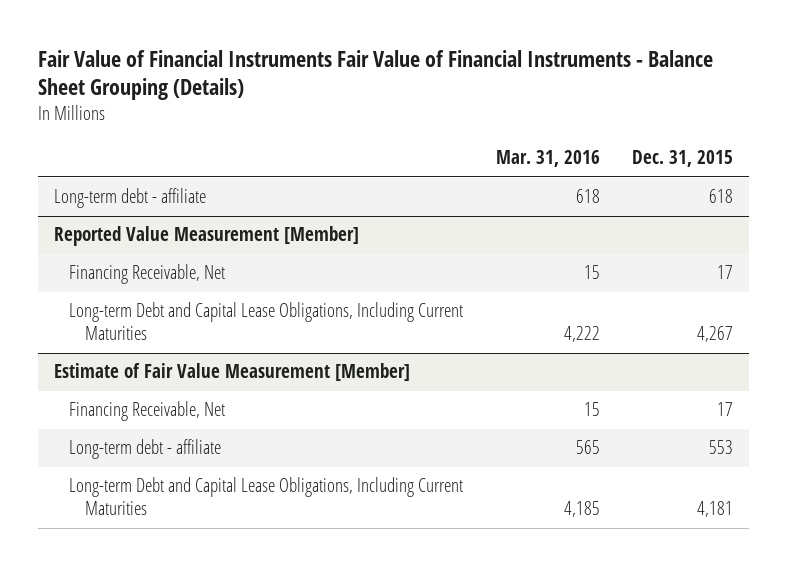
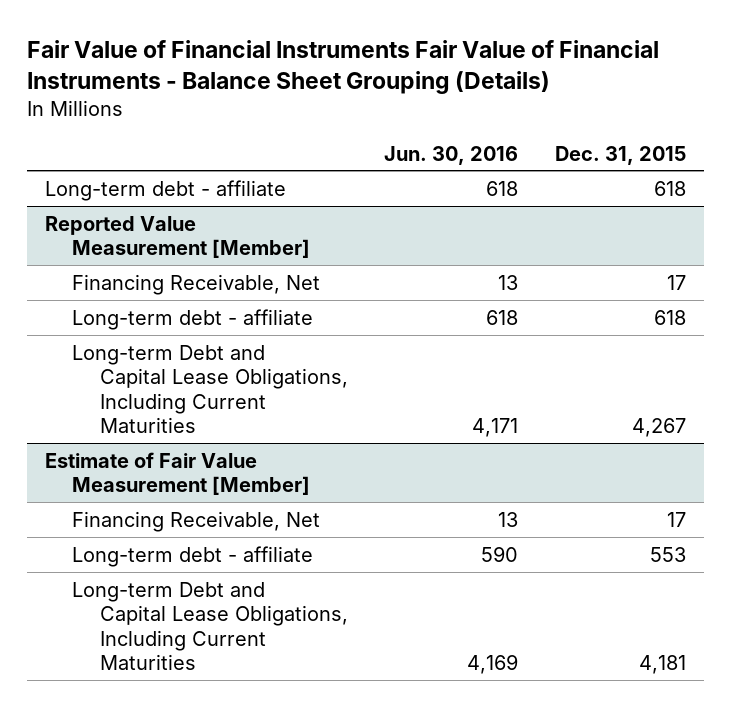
- | Mar. 31, 2016 | Dec. 31, 2015
+ | Jun. 30, 2016 | Dec. 31, 2015
@ Reported Value Measurement [Member]
+ Long-term debt - affiliate | 618 | 618

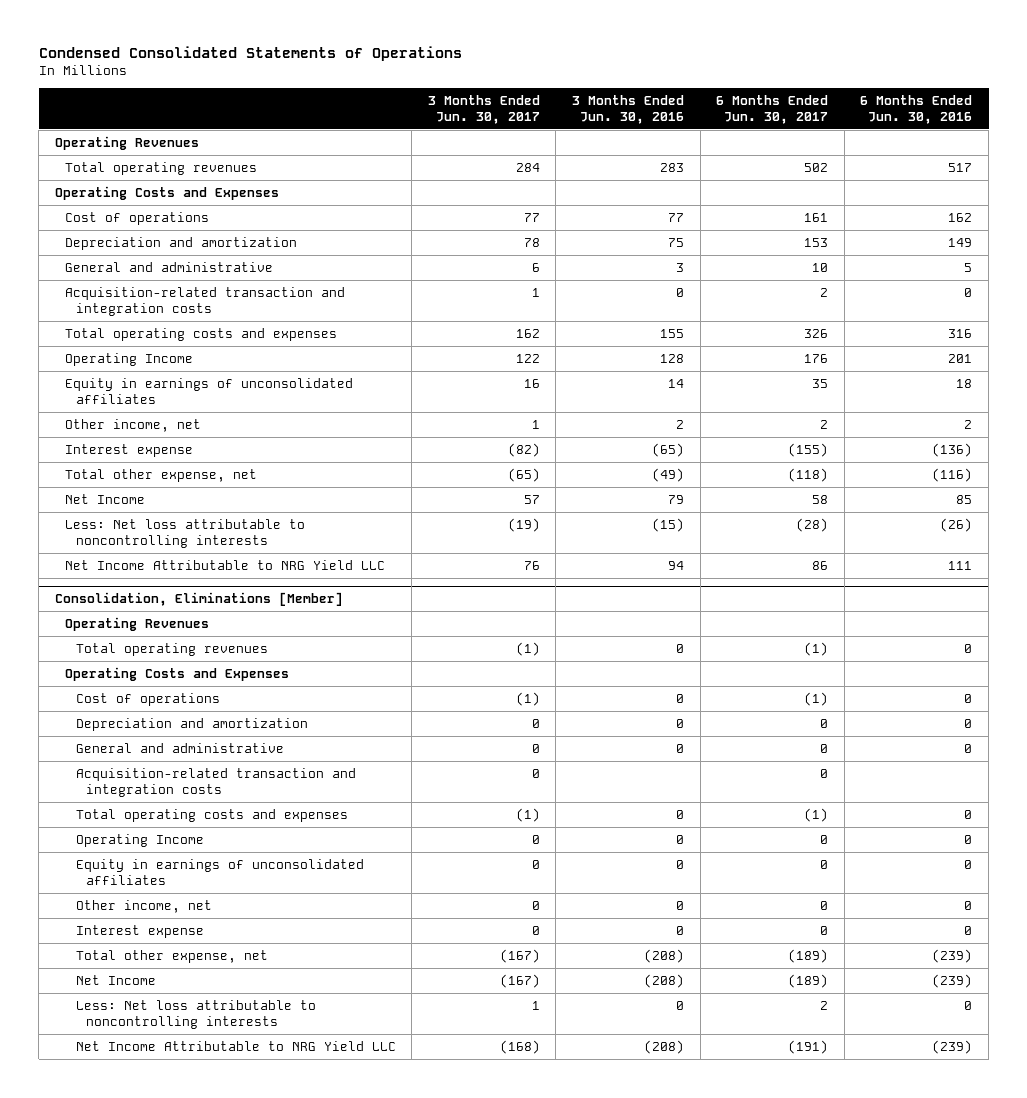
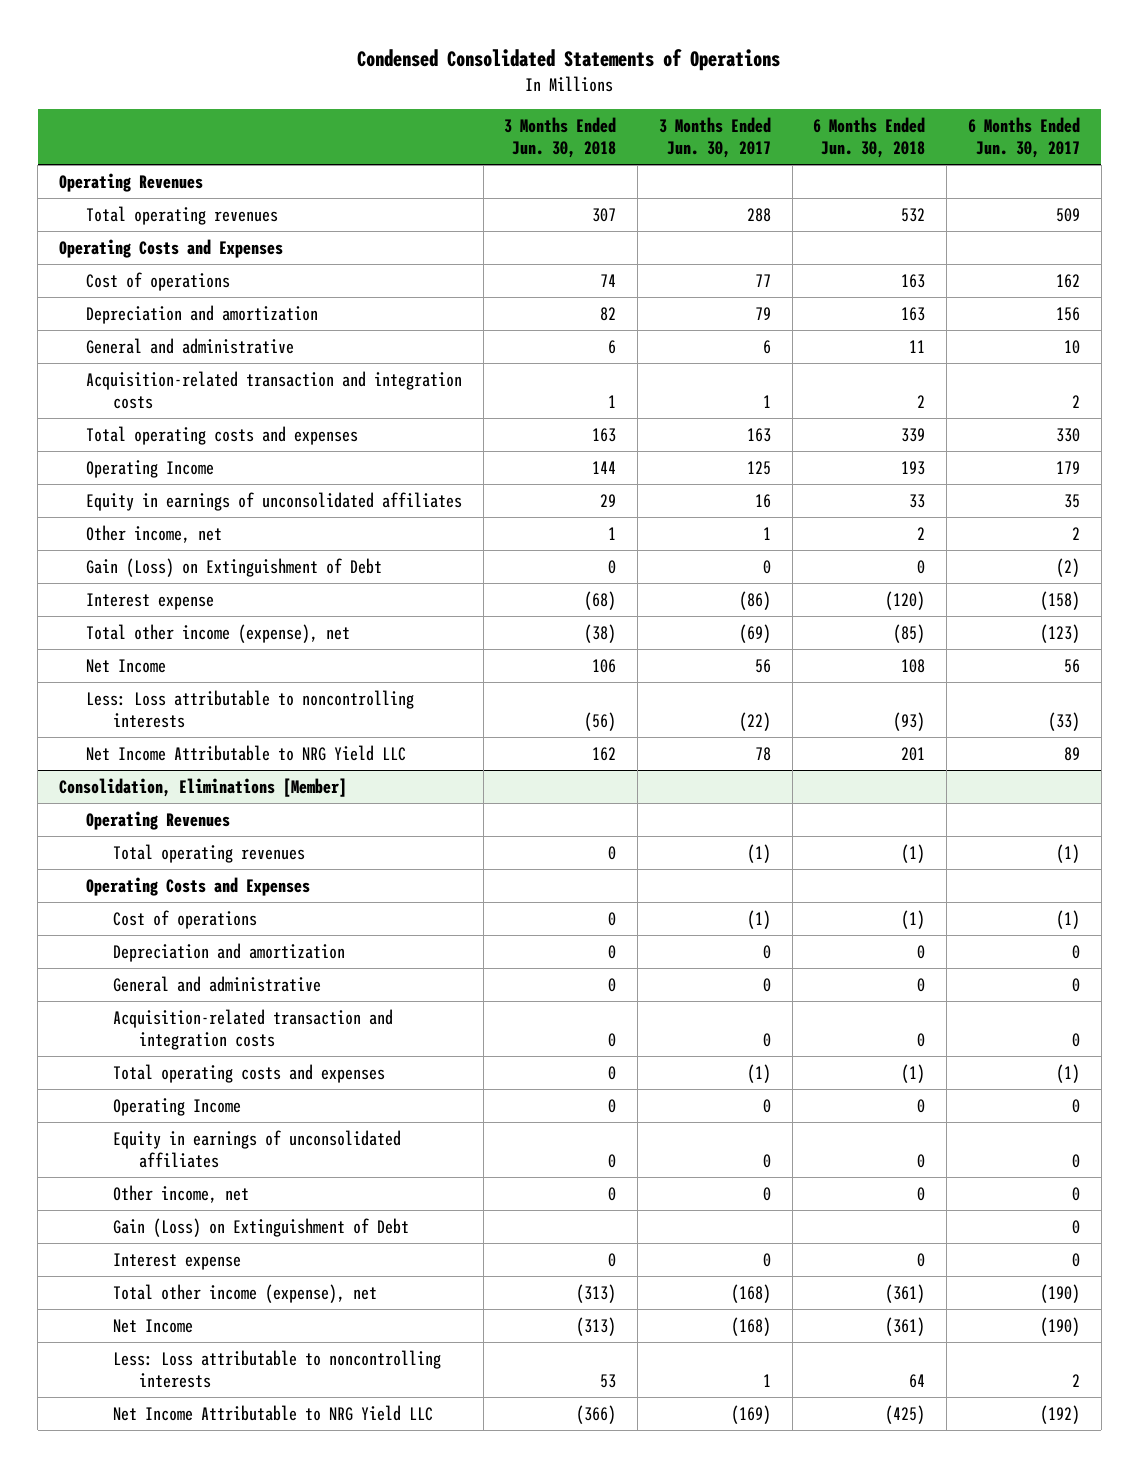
- | 3 Months Ended Jun. 30, 2017 | 3 Months Ended Jun. 30, 2016 | 6 Months Ended Jun. 30, 2017 | 6 Months Ended Jun. 30, 2016
+ | 3 Months Ended Jun. 30, 2018 | 3 Months Ended Jun. 30, 2017 | 6 Months Ended Jun. 30, 2018 | 6 Months Ended Jun. 30, 2017
- Total operating revenues | 284 | 283 | 502 | 517
+ Total operating revenues | 307 | 288 | 532 | 509
- Cost of operations | 77 | 77 | 161 | 162
- Depreciation and amortization | 78 | 75 | 153 | 149
+ Cost of operations | 74 | 77 | 163 | 162
+ Depreciation and amortization | 82 | 79 | 163 | 156
- Total operating costs and expenses | 162 | 155 | 326 | 316
- Operating Income | 122 | 128 | 176 | 201
+ Total operating costs and expenses | 163 | 163 | 339 | 330
+ Operating Income | 144 | 125 | 193 | 179
- Interest expense | (82) | (65) | (155) | (136)
- Total other expense, net | (65) | (49) | (118) | (116)
- Net Income | 57 | 79 | 58 | 85
- Less: Net loss attributable to noncontrolling interests | (19) | (15) | (28) | (26)
- Net Income Attributable to NRG Yield LLC | 76 | 94 | 86 | 111
+ Gain (Loss) on Extinguishment of Debt | 0 | 0 | 0 | (2)
+ Interest expense | (68) | (86) | (120) | (158)
+ Total other income (expense), net | (38) | (69) | (85) | (123)
+ Net Income | 106 | 56 | 108 | 56
+ Less: Loss attributable to noncontrolling interests | (56) | (22) | (93) | (33)
+ Net Income Attributable to NRG Yield LLC | 162 | 78 | 201 | 89
@ Consolidation, Eliminations [Member]
+ Gain (Loss) on Extinguishment of Debt | | | | 0
- Total other expense, net | (167) | (208) | (189) | (239)
- Net Income | (167) | (208) | (189) | (239)
- Less: Net loss attributable to noncontrolling interests | 1 | 0 | 2 | 0
- Net Income Attributable to NRG Yield LLC | (168) | (208) | (191) | (239)
+ Total other income (expense), net | (313) | (168) | (361) | (190)
+ Net Income | (313) | (168) | (361) | (190)
+ Less: Loss attributable to noncontrolling interests | 53 | 1 | 64 | 2
+ Net Income Attributable to NRG Yield LLC | (366) | (169) | (425) | (192)

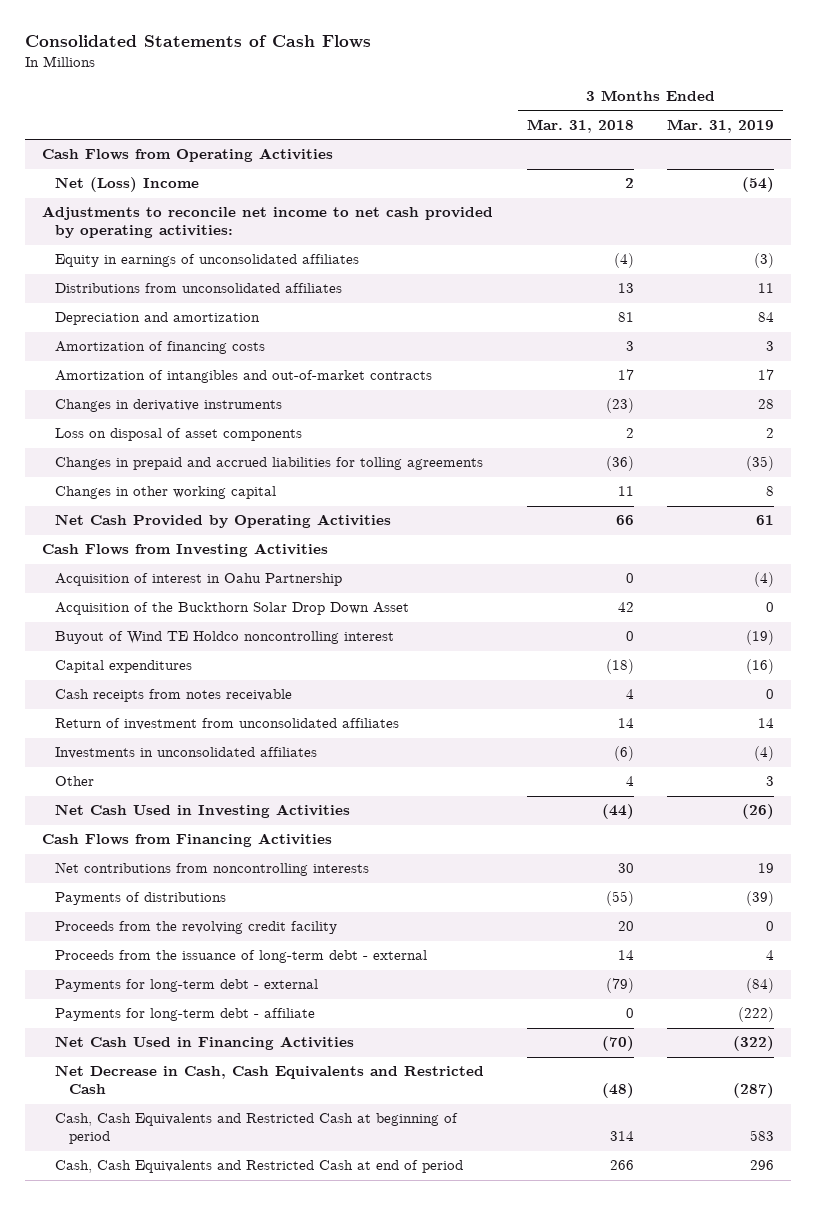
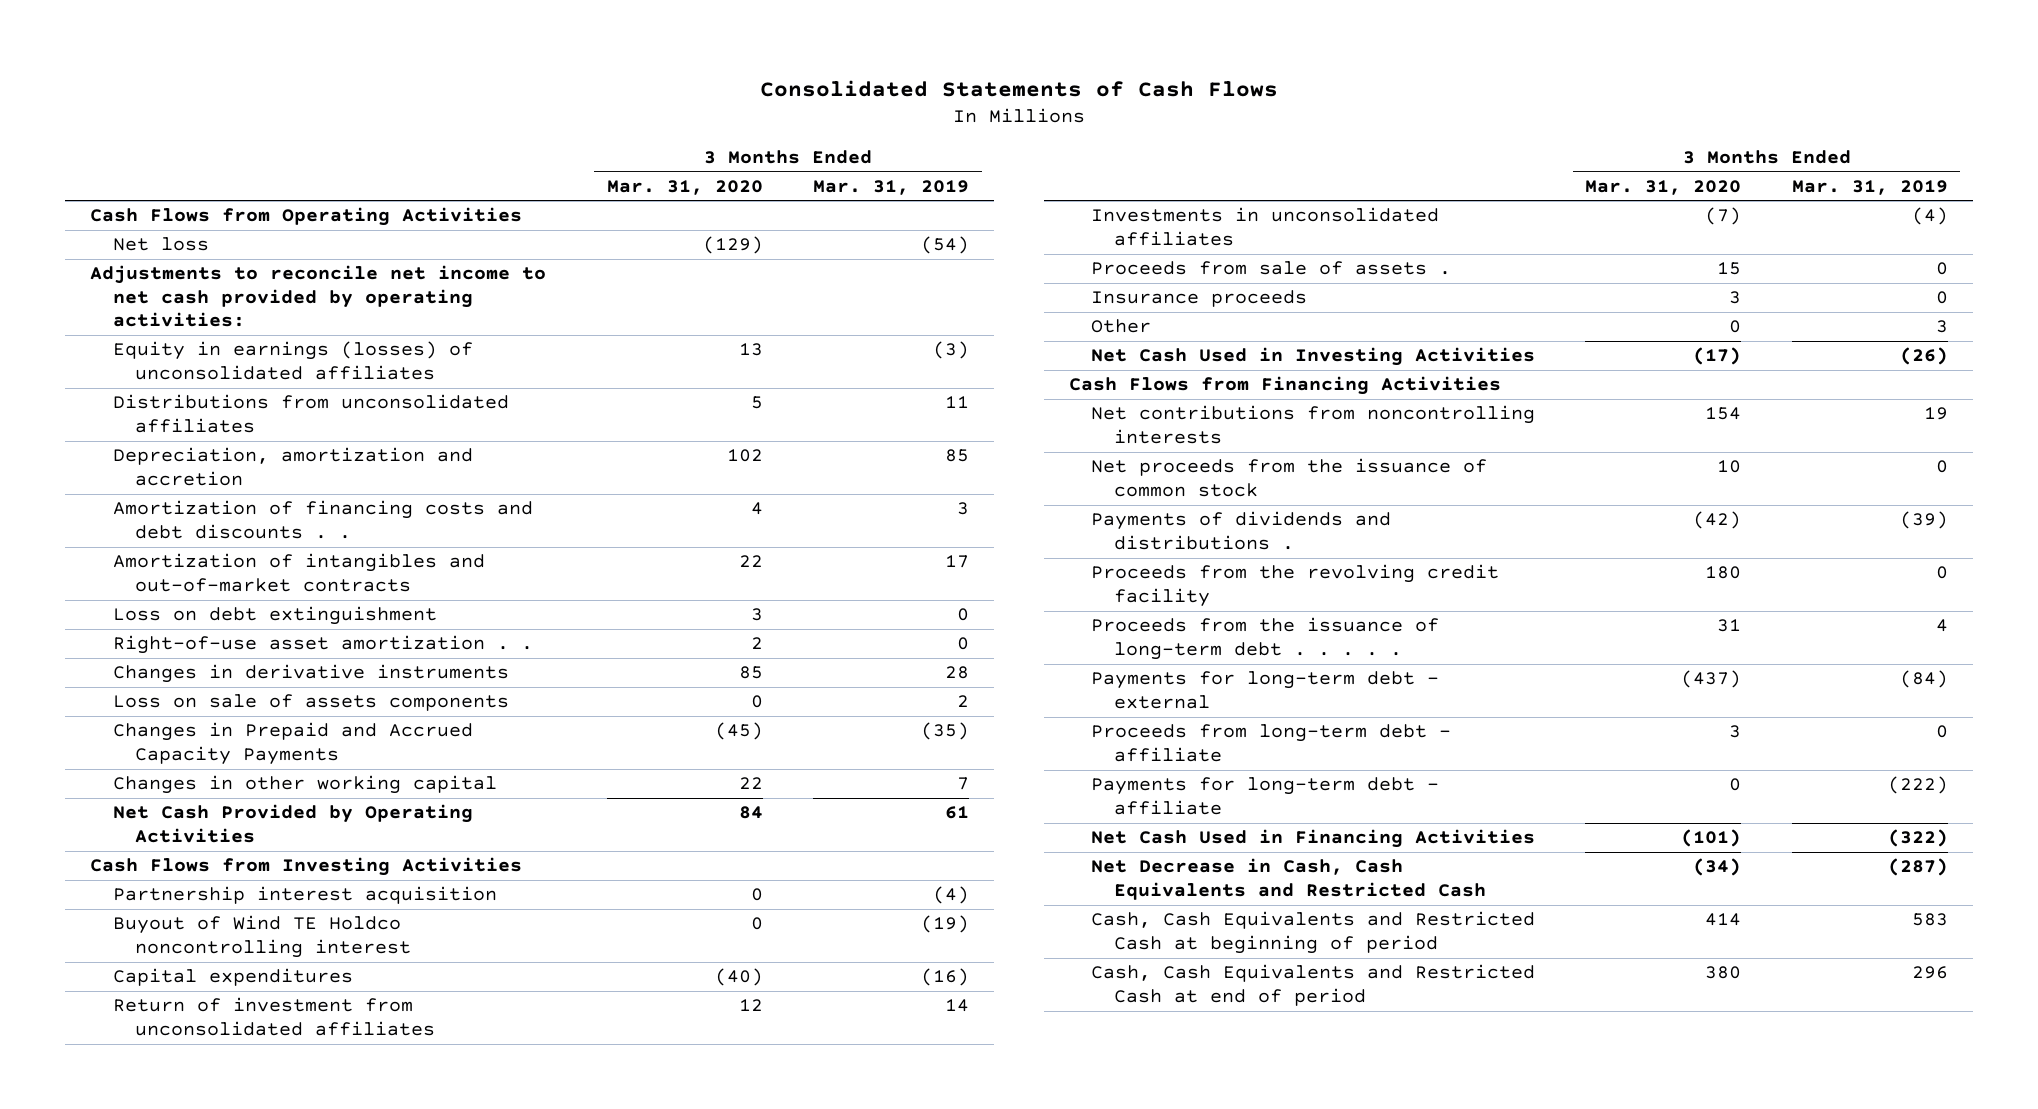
- | 3 Months Ended Mar. 31, 2018 | 3 Months Ended Mar. 31, 2019
+ | 3 Months Ended Mar. 31, 2020 | 3 Months Ended Mar. 31, 2019
- Net (Loss) Income | 2 | (54)
+ Net loss | (129) | (54)
- Equity in earnings of unconsolidated affiliates | (4) | (3)
+ Equity in earnings (losses) of unconsolidated affiliates | 13 | (3)
- Depreciation and amortization | 81 | 84
- Amortization of financing costs | 3 | 3
+ Depreciation, amortization and accretion | 102 | 85
+ Amortization of financing costs and debt discounts . . | 4 | 3
+ Loss on debt extinguishment | 3 | 0
+ Right-of-use asset amortization . . | 2 | 0
- Loss on disposal of asset components | 2 | 2
- Changes in prepaid and accrued liabilities for tolling agreements | (36) | (35)
- Changes in other working capital | 11 | 8
+ Loss on sale of assets components | 0 | 2
+ Changes in Prepaid and Accrued Capacity Payments | (45) | (35)
+ Changes in other working capital | 22 | 7
- Acquisition of interest in Oahu Partnership | 0 | (4)
- Acquisition of the Buckthorn Solar Drop Down Asset | 42 | 0
+ Partnership interest acquisition | 0 | (4)
- Cash receipts from notes receivable | 4 | 0
+ Proceeds from sale of assets . | 15 | 0
+ Insurance proceeds | 3 | 0
- Payments of distributions | (55) | (39)
+ Net proceeds from the issuance of common stock | 10 | 0
+ Payments of dividends and distributions . | (42) | (39)
- Proceeds from the issuance of long-term debt - external | 14 | 4
+ Proceeds from the issuance of long-term debt . . . . . | 31 | 4
+ Proceeds from long-term debt - affiliate | 3 | 0

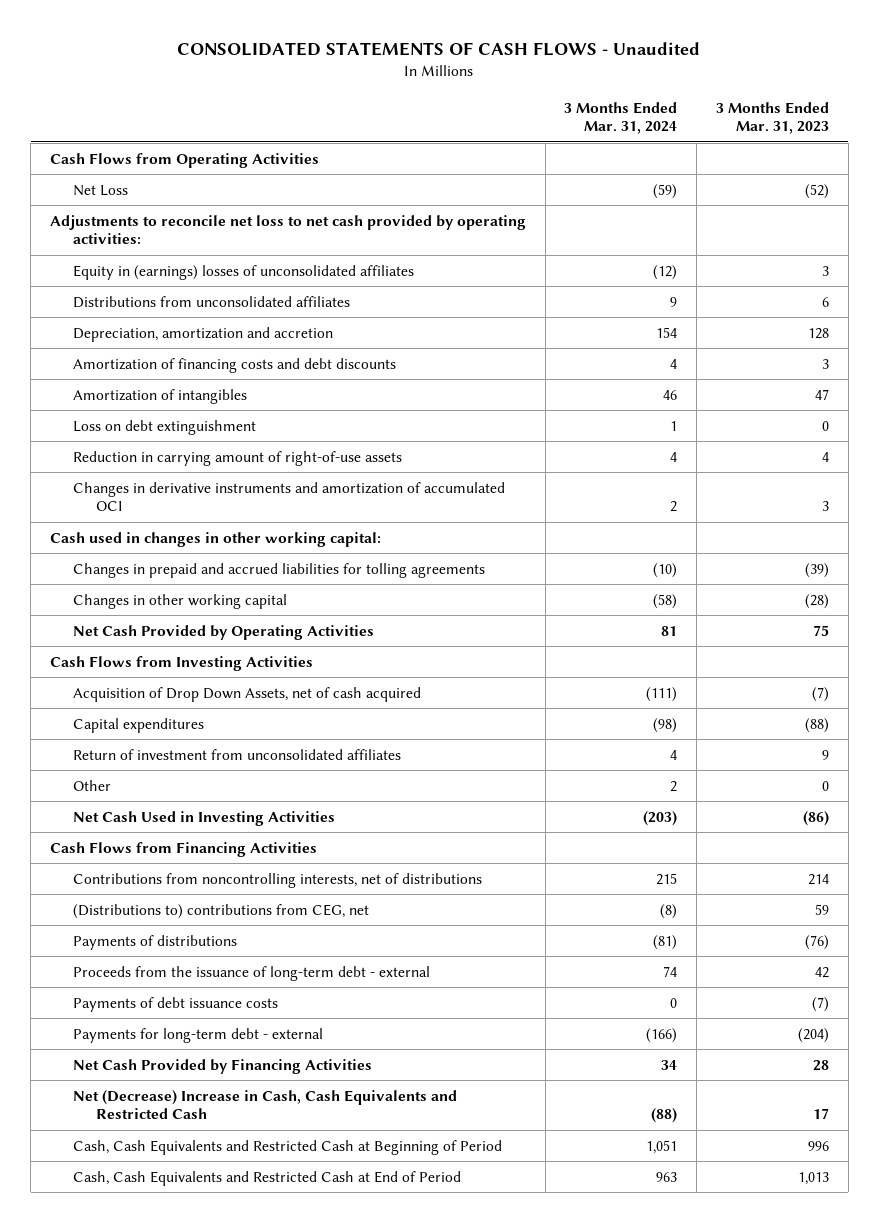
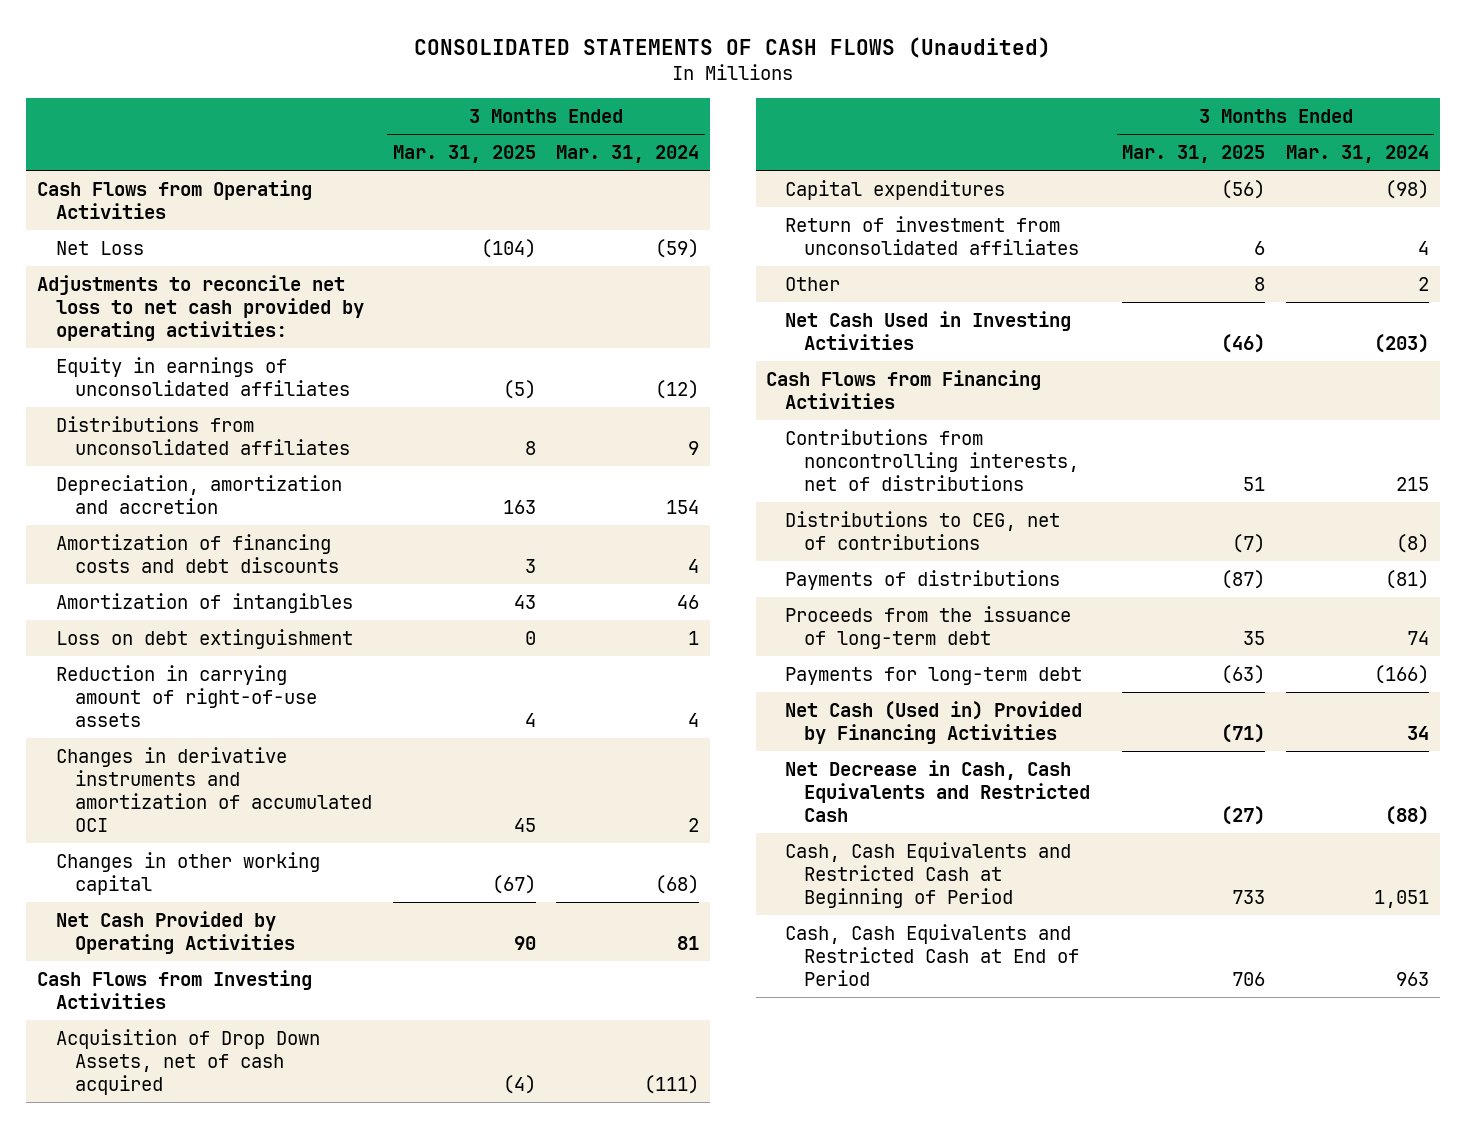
- CONSOLIDATED STATEMENTS OF CASH FLOWS - Unaudited
+ CONSOLIDATED STATEMENTS OF CASH FLOWS (Unaudited)
- | 3 Months Ended Mar. 31, 2024 | 3 Months Ended Mar. 31, 2023
+ | 3 Months Ended Mar. 31, 2025 | 3 Months Ended Mar. 31, 2024
- Equity in (earnings) losses of unconsolidated affiliates | (12) | 3
+ Equity in earnings of unconsolidated affiliates | (5) | (12)
- Cash used in changes in other working capital:
- Changes in prepaid and accrued liabilities for tolling agreements | (10) | (39)
- Changes in other working capital | (58) | (28)
+ Changes in other working capital | (67) | (68)
- (Distributions to) contributions from CEG, net | (8) | 59
+ Distributions to CEG, net of contributions | (7) | (8)
- Proceeds from the issuance of long-term debt - external | 74 | 42
- Payments of debt issuance costs | 0 | (7)
- Payments for long-term debt - external | (166) | (204)
- Net Cash Provided by Financing Activities | 34 | 28
- Net (Decrease) Increase in Cash, Cash Equivalents and Restricted Cash | (88) | 17
+ Proceeds from the issuance of long-term debt | 35 | 74
+ Payments for long-term debt | (63) | (166)
+ Net Cash (Used in) Provided by Financing Activities | (71) | 34
+ Net Decrease in Cash, Cash Equivalents and Restricted Cash | (27) | (88)

